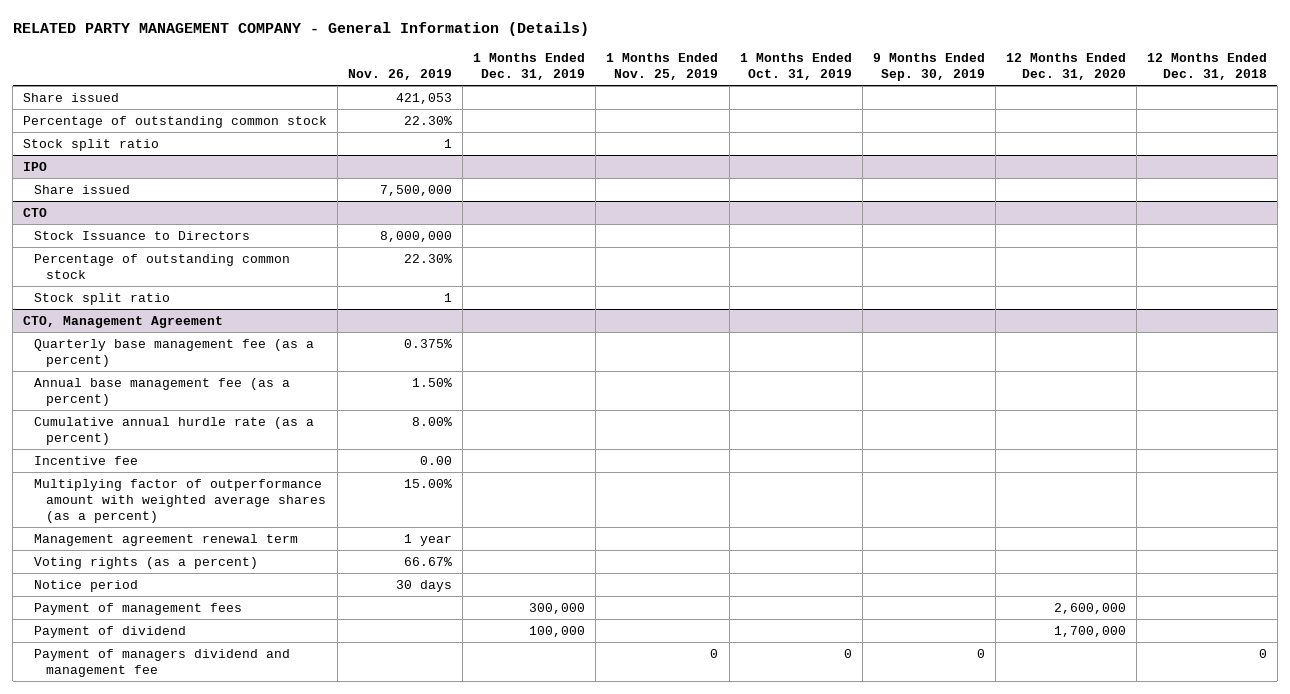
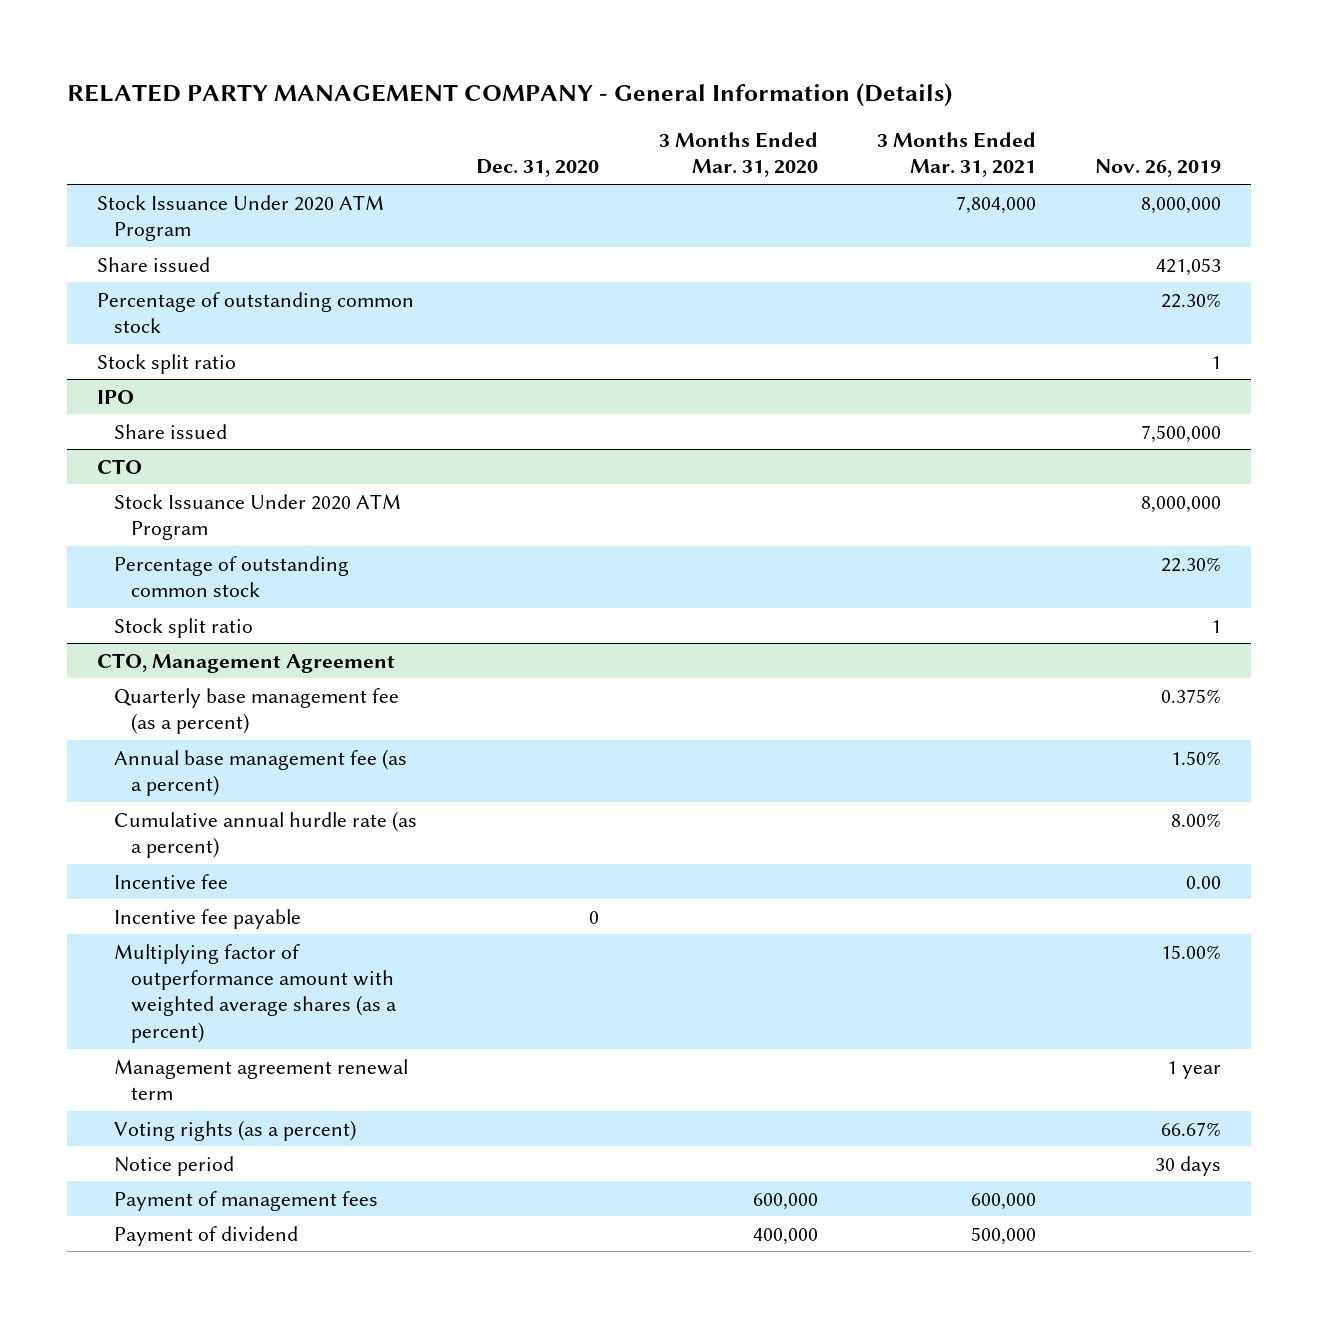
- | Nov. 26, 2019 | 1 Months Ended Dec. 31, 2019 | 1 Months Ended Nov. 25, 2019 | 1 Months Ended Oct. 31, 2019 | 9 Months Ended Sep. 30, 2019 | 12 Months Ended Dec. 31, 2020 | 12 Months Ended Dec. 31, 2018
+ | Dec. 31, 2020 | 3 Months Ended Mar. 31, 2020 | 3 Months Ended Mar. 31, 2021 | Nov. 26, 2019
+ Stock Issuance Under 2020 ATM Program | | | 7,804,000 | 8,000,000
@ CTO
- Stock Issuance to Directors | 8,000,000 | | | | | |
+ Stock Issuance Under 2020 ATM Program | | | | 8,000,000
@ CTO, Management Agreement
+ Incentive fee payable | 0 | | |
- Payment of managers dividend and management fee | | | 0 | 0 | 0 | | 0

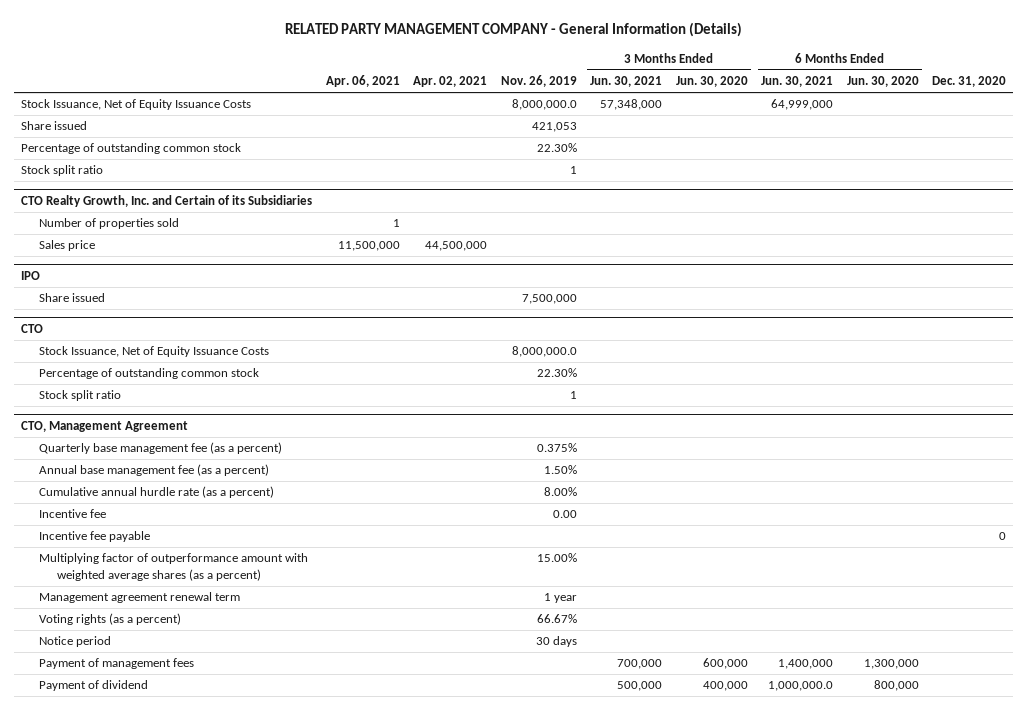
- | Dec. 31, 2020 | 3 Months Ended Mar. 31, 2020 | 3 Months Ended Mar. 31, 2021 | Nov. 26, 2019
+ | Apr. 06, 2021 | Apr. 02, 2021 | Nov. 26, 2019 | 3 Months Ended Jun. 30, 2021 | 3 Months Ended Jun. 30, 2020 | 6 Months Ended Jun. 30, 2021 | 6 Months Ended Jun. 30, 2020 | Dec. 31, 2020
- Stock Issuance Under 2020 ATM Program | | | 7,804,000 | 8,000,000
+ Stock Issuance, Net of Equity Issuance Costs | | | 8,000,000.0 | 57,348,000 | | 64,999,000 | |
+ CTO Realty Growth, Inc. and Certain of its Subsidiaries
+ Number of properties sold | 1 | | | | | | |
+ Sales price | 11,500,000 | 44,500,000 | | | | | |
@ CTO
- Stock Issuance Under 2020 ATM Program | | | | 8,000,000
+ Stock Issuance, Net of Equity Issuance Costs | | | 8,000,000.0 | | | | |

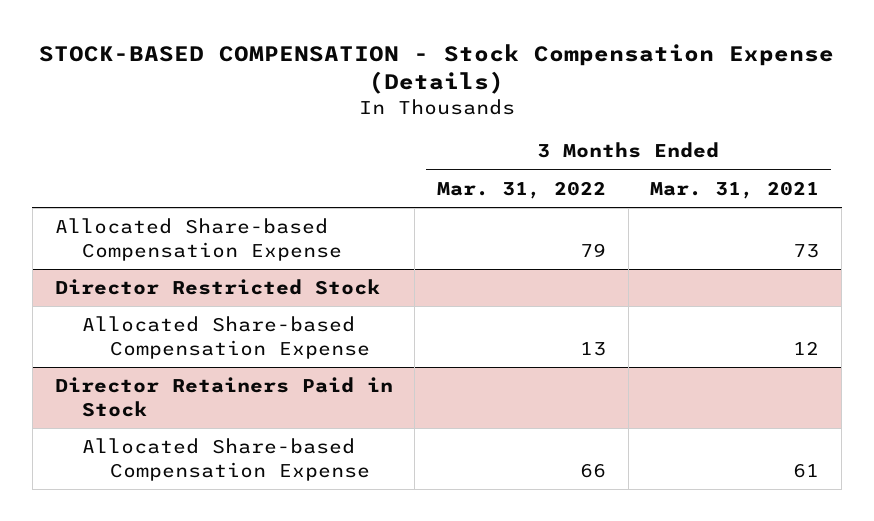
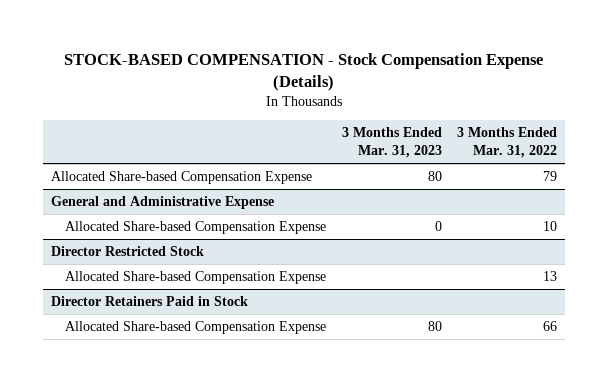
- | 3 Months Ended Mar. 31, 2022 | 3 Months Ended Mar. 31, 2021
+ | 3 Months Ended Mar. 31, 2023 | 3 Months Ended Mar. 31, 2022
+ General and Administrative Expense
+ Allocated Share-based Compensation Expense | 0 | 10

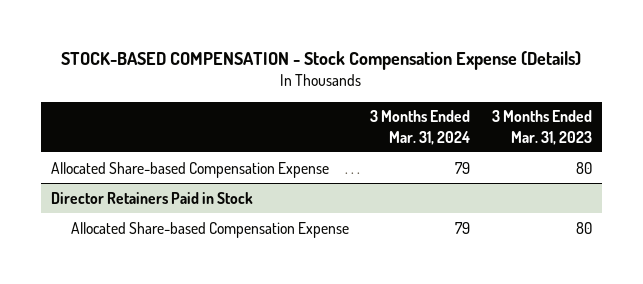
- | 3 Months Ended Mar. 31, 2023 | 3 Months Ended Mar. 31, 2022
+ | 3 Months Ended Mar. 31, 2024 | 3 Months Ended Mar. 31, 2023
- General and Administrative Expense
- Allocated Share-based Compensation Expense | 0 | 10
- Director Restricted Stock
- Allocated Share-based Compensation Expense | | 13

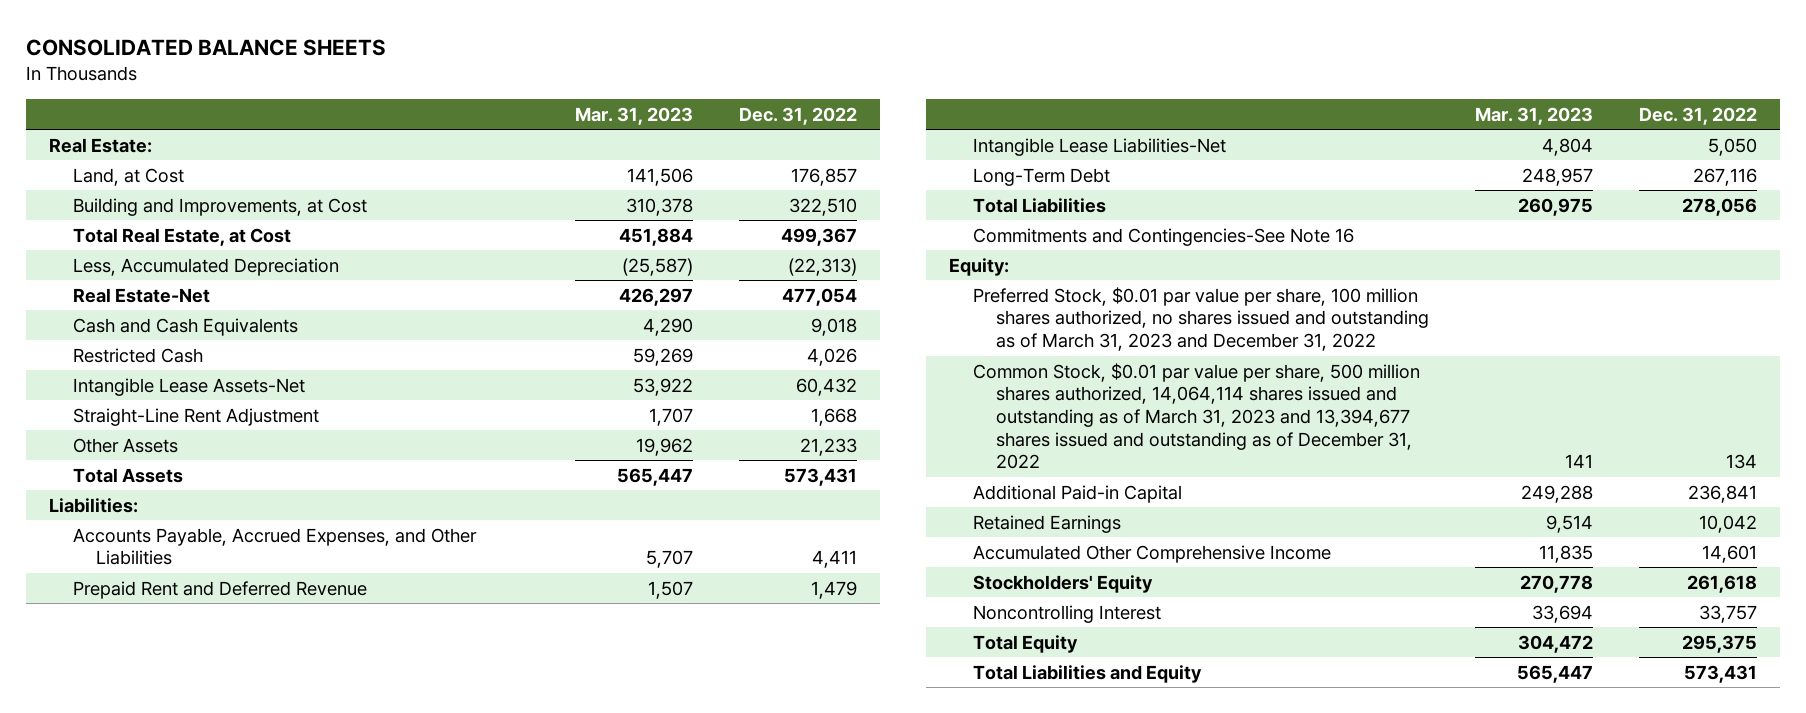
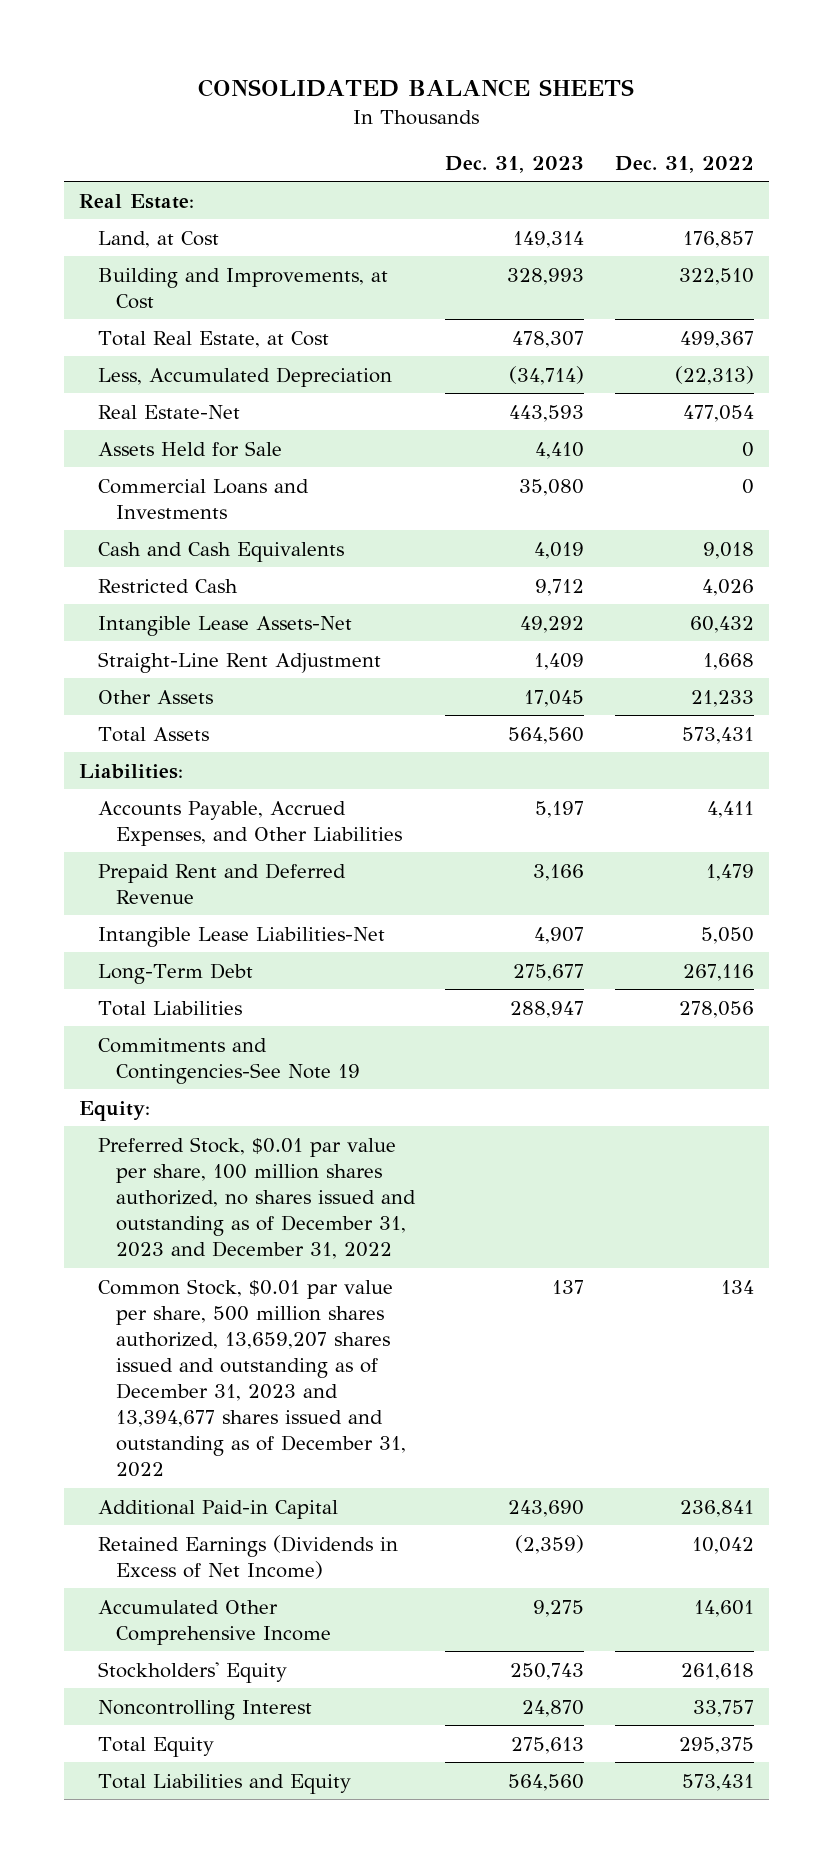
- | Mar. 31, 2023 | Dec. 31, 2022
+ | Dec. 31, 2023 | Dec. 31, 2022
+ Assets Held for Sale | 4,410 | 0
+ Commercial Loans and Investments | 35,080 | 0
- Commitments and Contingencies-See Note 16
+ Commitments and Contingencies-See Note 19
- Preferred Stock, $0.01 par value per share, 100 million shares authorized, no shares issued and outstanding as of March 31, 2023 and December 31, 2022
- Common Stock, $0.01 par value per share, 500 million shares authorized, 14,064,114 shares issued and outstanding as of March 31, 2023 and 13,394,677 shares issued and outstanding as of December 31, 2022 | 141 | 134
+ Preferred Stock, $0.01 par value per share, 100 million shares authorized, no shares issued and outstanding as of December 31, 2023 and December 31, 2022
+ Common Stock, $0.01 par value per share, 500 million shares authorized, 13,659,207 shares issued and outstanding as of December 31, 2023 and 13,394,677 shares issued and outstanding as of December 31, 2022 | 137 | 134
- Retained Earnings | 9,514 | 10,042
+ Retained Earnings (Dividends in Excess of Net Income) | (2,359) | 10,042

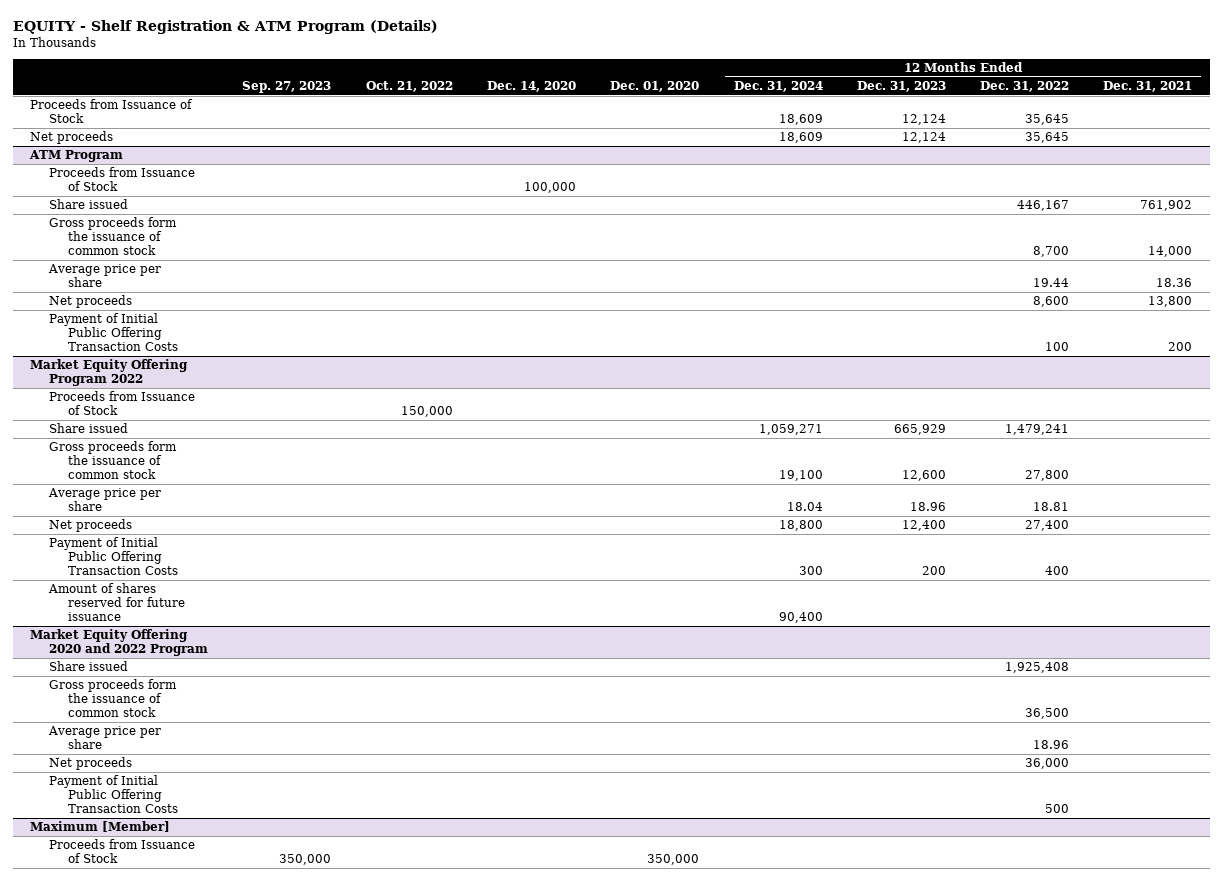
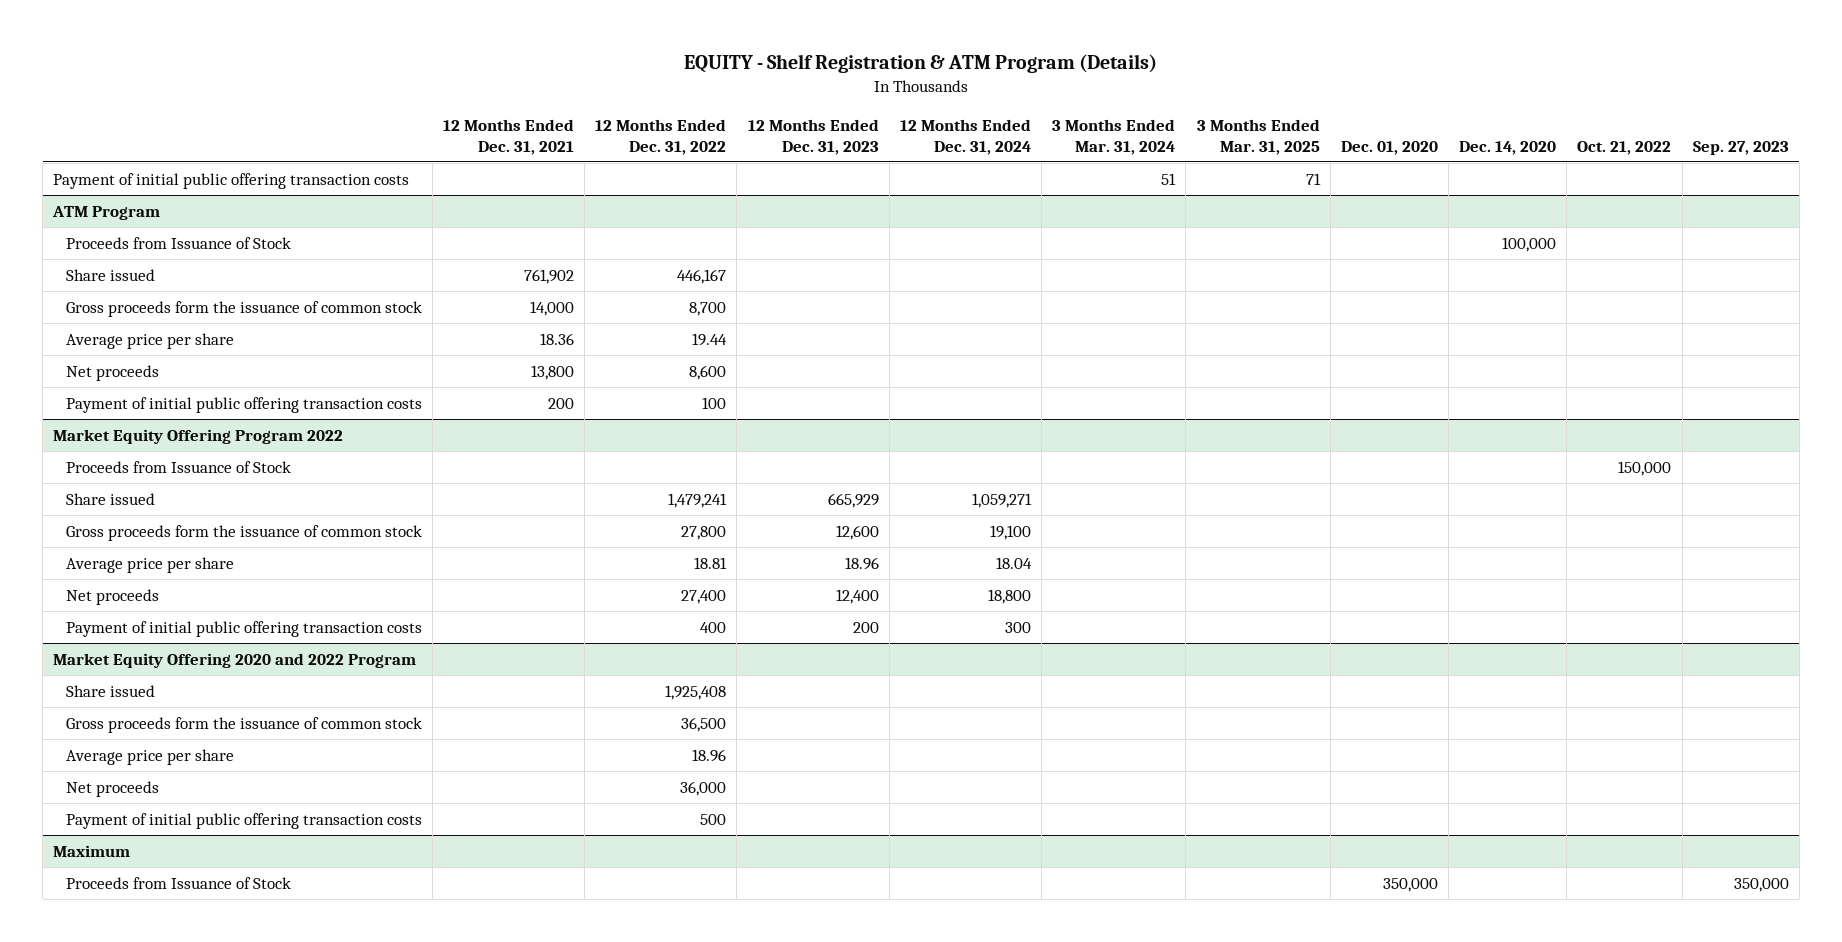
- | Sep. 27, 2023 | Oct. 21, 2022 | Dec. 14, 2020 | Dec. 01, 2020 | 12 Months Ended Dec. 31, 2024 | 12 Months Ended Dec. 31, 2023 | 12 Months Ended Dec. 31, 2022 | 12 Months Ended Dec. 31, 2021
+ | 12 Months Ended Dec. 31, 2021 | 12 Months Ended Dec. 31, 2022 | 12 Months Ended Dec. 31, 2023 | 12 Months Ended Dec. 31, 2024 | 3 Months Ended Mar. 31, 2024 | 3 Months Ended Mar. 31, 2025 | Dec. 01, 2020 | Dec. 14, 2020 | Oct. 21, 2022 | Sep. 27, 2023
- Proceeds from Issuance of Stock | | | | | 18,609 | 12,124 | 35,645 |
- Net proceeds | | | | | 18,609 | 12,124 | 35,645 |
+ Payment of initial public offering transaction costs | | | | | 51 | 71 | | | |
@ ATM Program
- Payment of Initial Public Offering Transaction Costs | | | | | | | 100 | 200
+ Payment of initial public offering transaction costs | 200 | 100 | | | | | | | |
@ Market Equity Offering Program 2022
- Payment of Initial Public Offering Transaction Costs | | | | | 300 | 200 | 400 |
- Amount of shares reserved for future issuance | | | | | 90,400 | | |
+ Payment of initial public offering transaction costs | | 400 | 200 | 300 | | | | | |
@ Market Equity Offering 2020 and 2022 Program
- Payment of Initial Public Offering Transaction Costs | | | | | | | 500 |
- Maximum [Member]
@ Market Equity Offering 2020 and 2022 Program
+ Payment of initial public offering transaction costs | | 500 | | | | | | | |
+ Maximum

